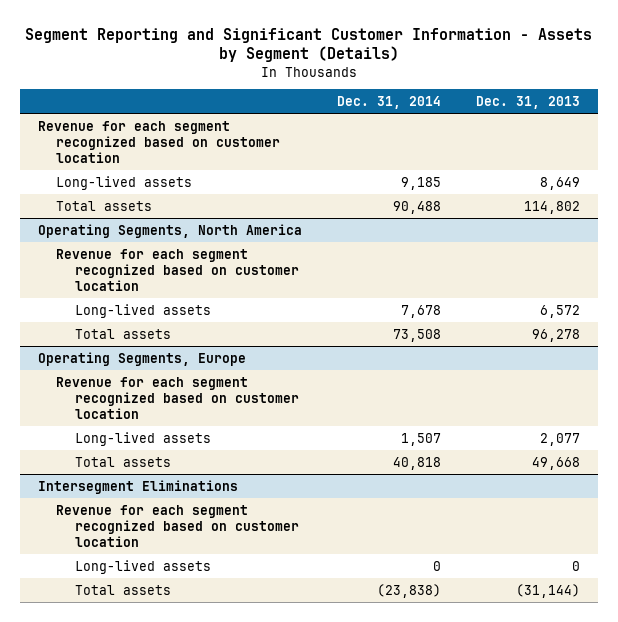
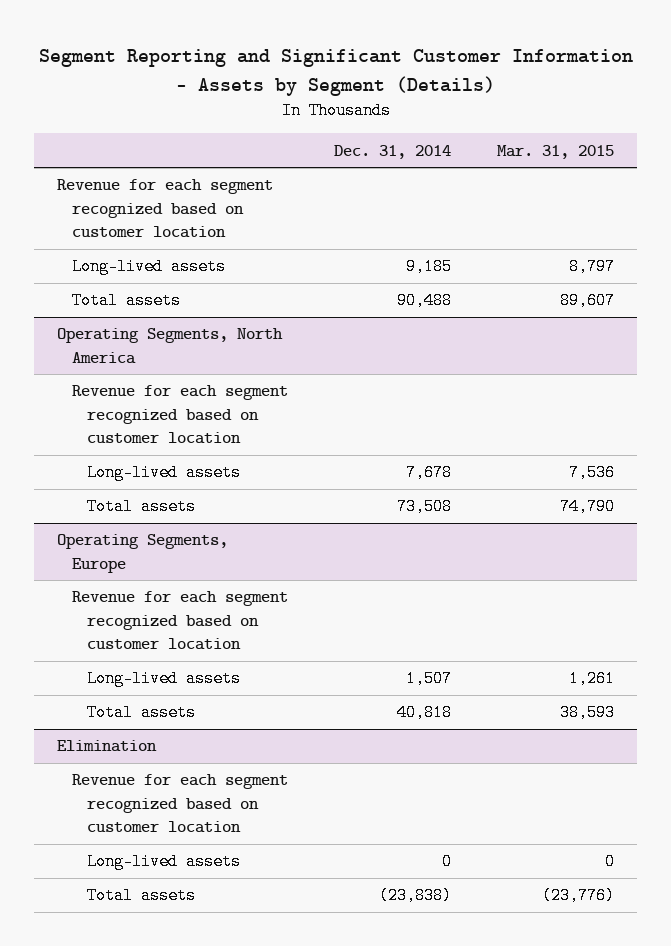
- | Dec. 31, 2014 | Dec. 31, 2013
+ | Dec. 31, 2014 | Mar. 31, 2015
- Intersegment Eliminations
+ Elimination

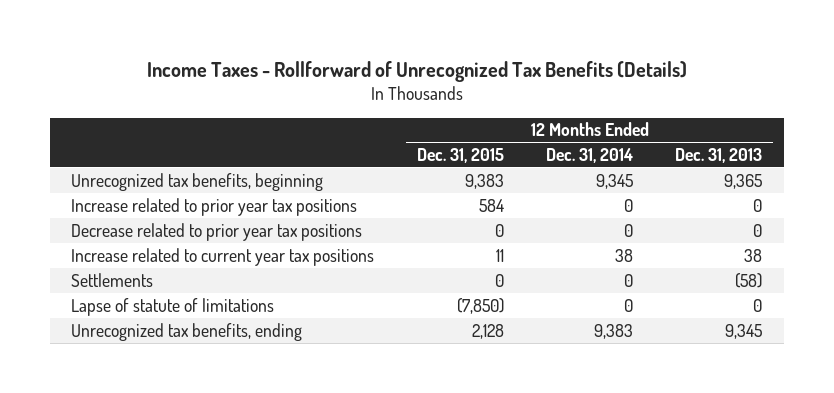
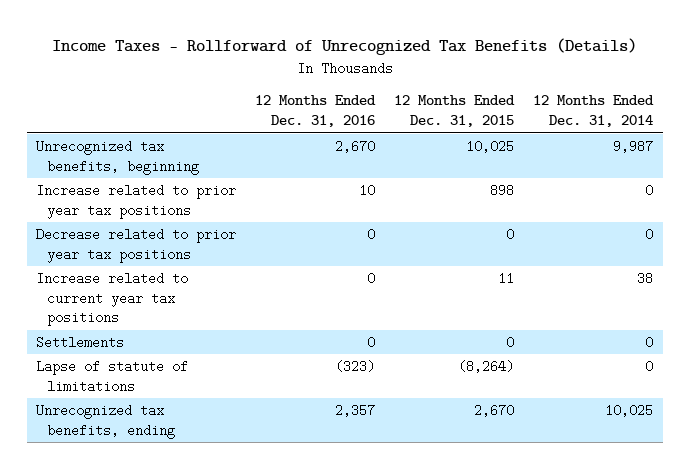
- | 12 Months Ended Dec. 31, 2015 | 12 Months Ended Dec. 31, 2014 | 12 Months Ended Dec. 31, 2013
+ | 12 Months Ended Dec. 31, 2016 | 12 Months Ended Dec. 31, 2015 | 12 Months Ended Dec. 31, 2014
- Unrecognized tax benefits, beginning | 9,383 | 9,345 | 9,365
- Increase related to prior year tax positions | 584 | 0 | 0
+ Unrecognized tax benefits, beginning | 2,670 | 10,025 | 9,987
+ Increase related to prior year tax positions | 10 | 898 | 0
- Lapse of statute of limitations | (7,850) | 0 | 0
- Unrecognized tax benefits, ending | 2,128 | 9,383 | 9,345
+ Lapse of statute of limitations | (323) | (8,264) | 0
+ Unrecognized tax benefits, ending | 2,357 | 2,670 | 10,025

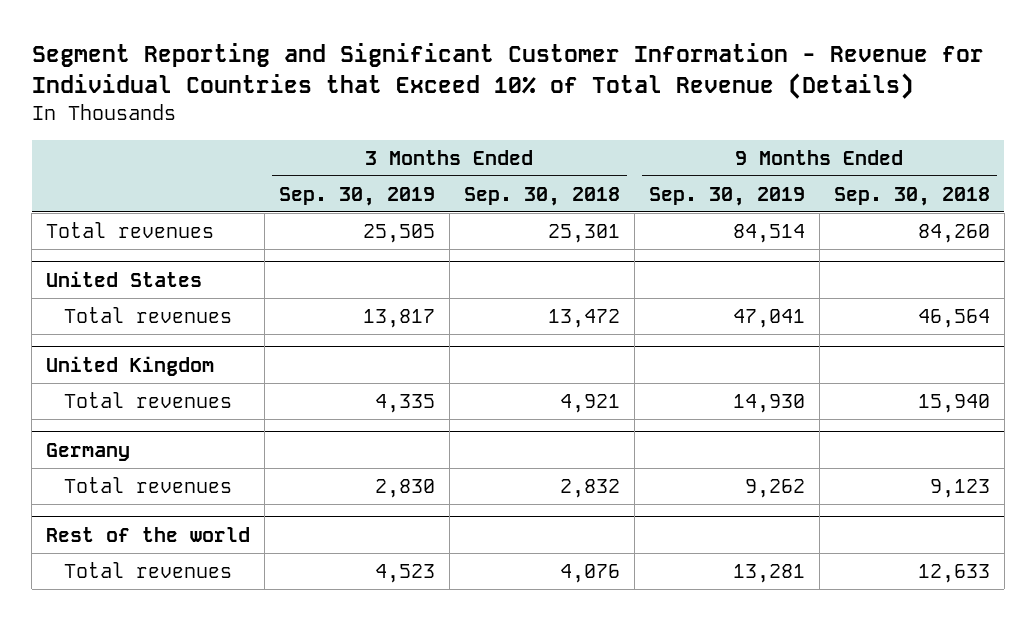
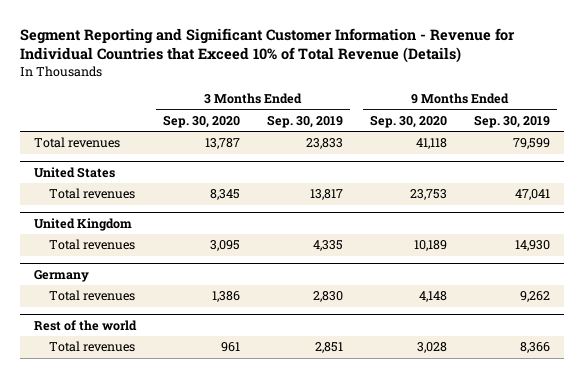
- | 3 Months Ended Sep. 30, 2019 | 3 Months Ended Sep. 30, 2018 | 9 Months Ended Sep. 30, 2019 | 9 Months Ended Sep. 30, 2018
+ | 3 Months Ended Sep. 30, 2020 | 3 Months Ended Sep. 30, 2019 | 9 Months Ended Sep. 30, 2020 | 9 Months Ended Sep. 30, 2019
- Total revenues | 25,505 | 25,301 | 84,514 | 84,260
+ Total revenues | 13,787 | 23,833 | 41,118 | 79,599
@ Rest of the world
- Total revenues | 4,523 | 4,076 | 13,281 | 12,633
+ Total revenues | 961 | 2,851 | 3,028 | 8,366

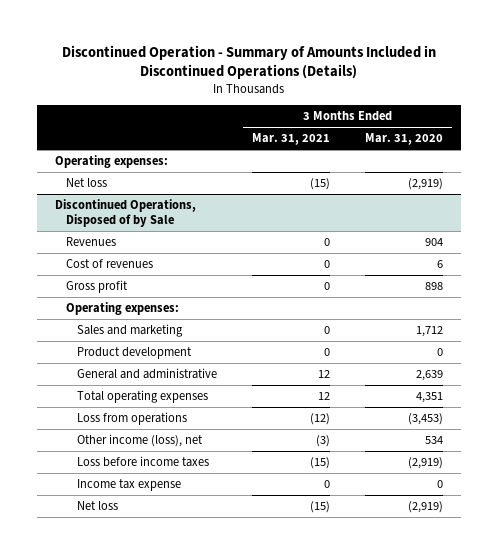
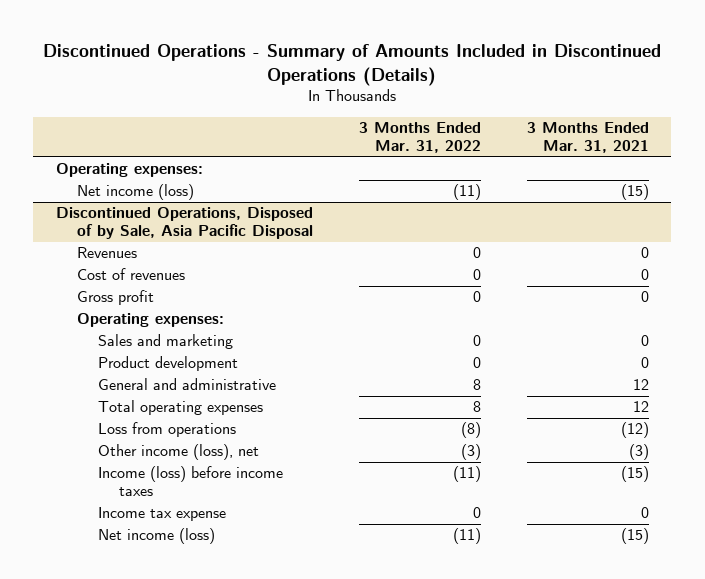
- Discontinued Operation - Summary of Amounts Included in Discontinued Operations (Details)
+ Discontinued Operations - Summary of Amounts Included in Discontinued Operations (Details)
- | 3 Months Ended Mar. 31, 2021 | 3 Months Ended Mar. 31, 2020
+ | 3 Months Ended Mar. 31, 2022 | 3 Months Ended Mar. 31, 2021
- Net loss | (15) | (2,919)
- Discontinued Operations, Disposed of by Sale
+ Net income (loss) | (11) | (15)
+ Discontinued Operations, Disposed of by Sale, Asia Pacific Disposal
- Loss before income taxes | (15) | (2,919)
+ Income (loss) before income taxes | (11) | (15)
- Net loss | (15) | (2,919)
+ Net income (loss) | (11) | (15)

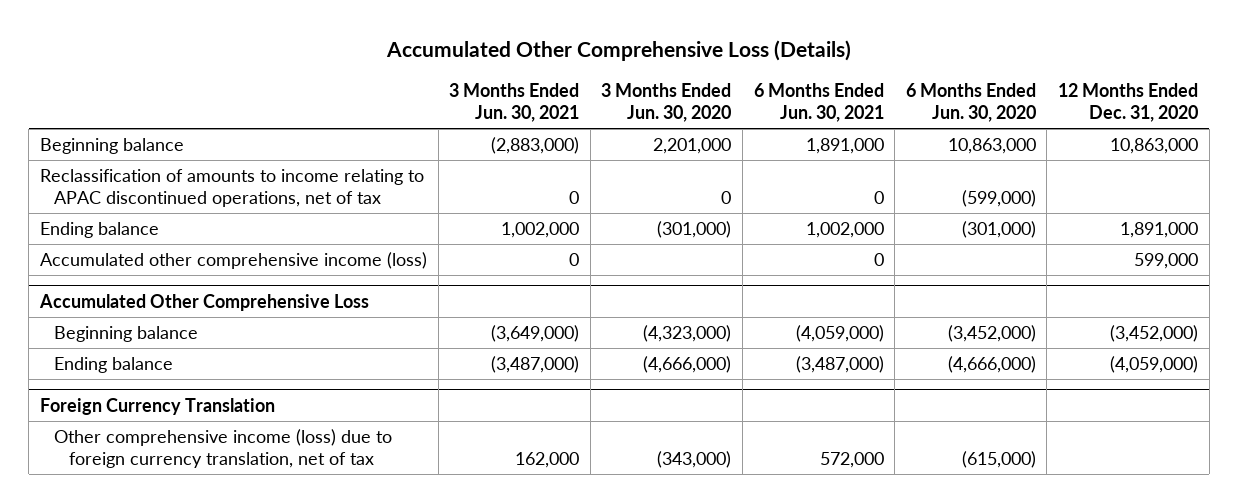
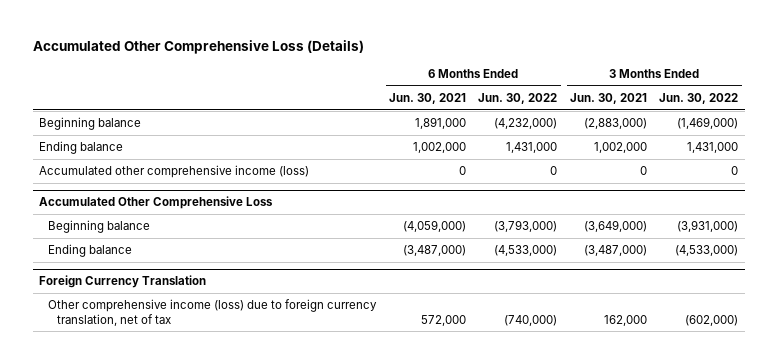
- | 3 Months Ended Jun. 30, 2021 | 3 Months Ended Jun. 30, 2020 | 6 Months Ended Jun. 30, 2021 | 6 Months Ended Jun. 30, 2020 | 12 Months Ended Dec. 31, 2020
+ | 6 Months Ended Jun. 30, 2021 | 6 Months Ended Jun. 30, 2022 | 3 Months Ended Jun. 30, 2021 | 3 Months Ended Jun. 30, 2022
- Reclassification of amounts to income relating to APAC discontinued operations, net of tax | 0 | 0 | 0 | (599,000) |

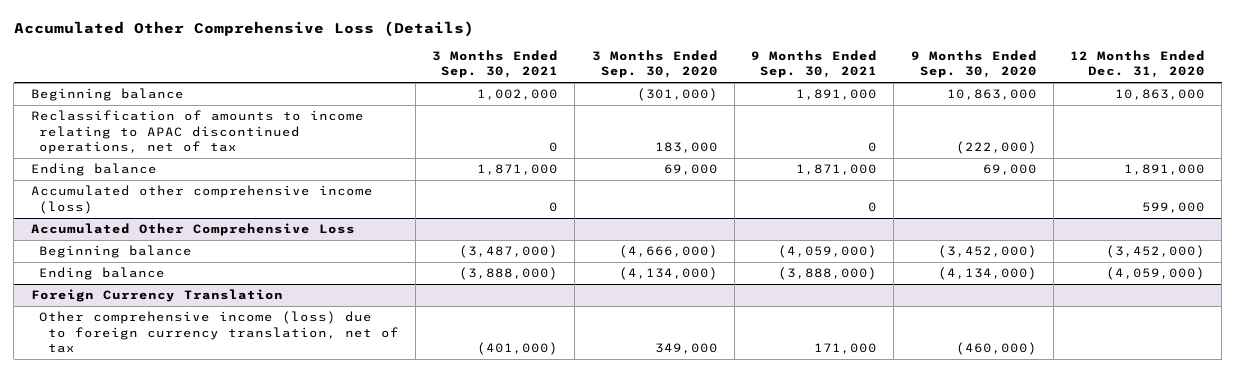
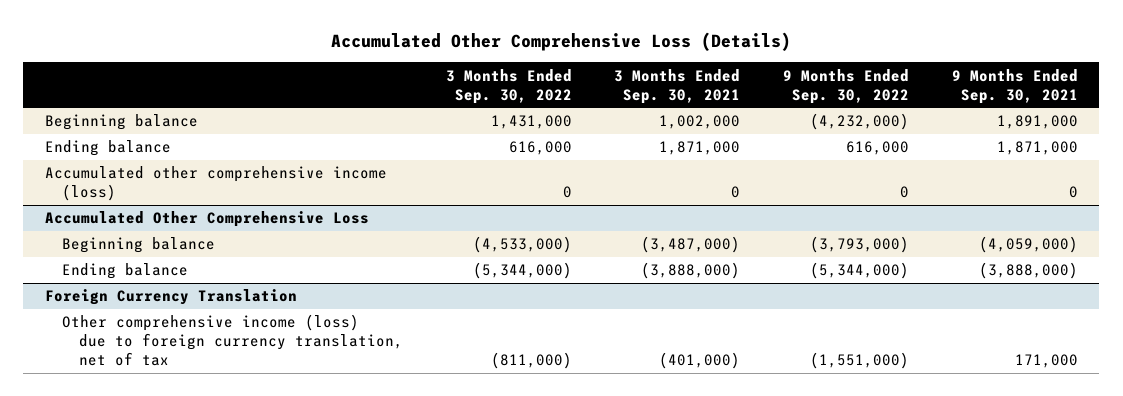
- | 3 Months Ended Sep. 30, 2021 | 3 Months Ended Sep. 30, 2020 | 9 Months Ended Sep. 30, 2021 | 9 Months Ended Sep. 30, 2020 | 12 Months Ended Dec. 31, 2020
+ | 3 Months Ended Sep. 30, 2022 | 3 Months Ended Sep. 30, 2021 | 9 Months Ended Sep. 30, 2022 | 9 Months Ended Sep. 30, 2021
- Reclassification of amounts to income relating to APAC discontinued operations, net of tax | 0 | 183,000 | 0 | (222,000) |

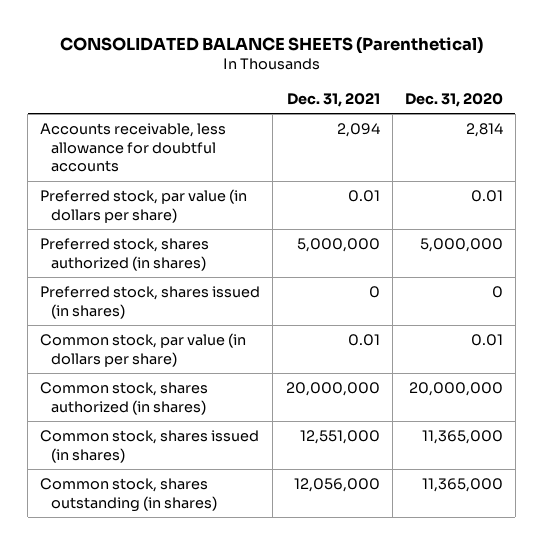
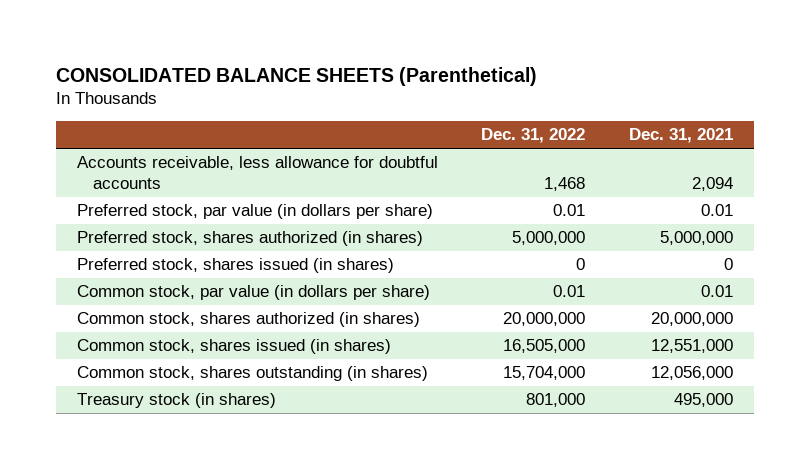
- | Dec. 31, 2021 | Dec. 31, 2020
+ | Dec. 31, 2022 | Dec. 31, 2021
+ Treasury stock (in shares) | 801,000 | 495,000

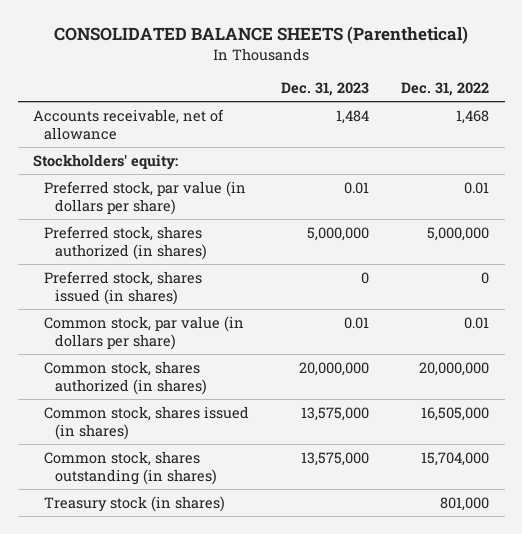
- | Dec. 31, 2022 | Dec. 31, 2021
+ | Dec. 31, 2023 | Dec. 31, 2022
- Accounts receivable, less allowance for doubtful accounts | 1,468 | 2,094
+ Accounts receivable, net of allowance | 1,484 | 1,468
+ Stockholders' equity:

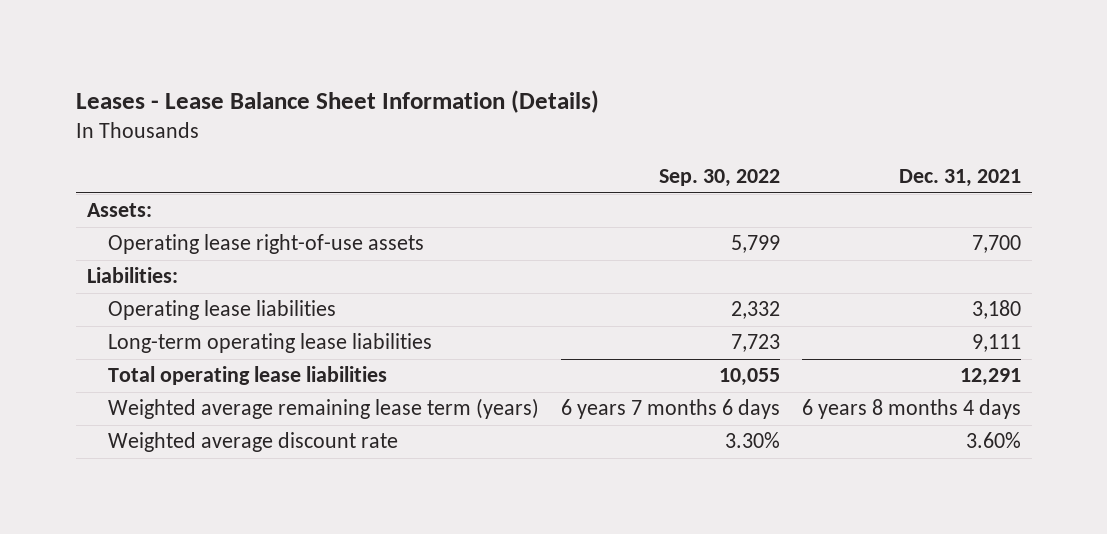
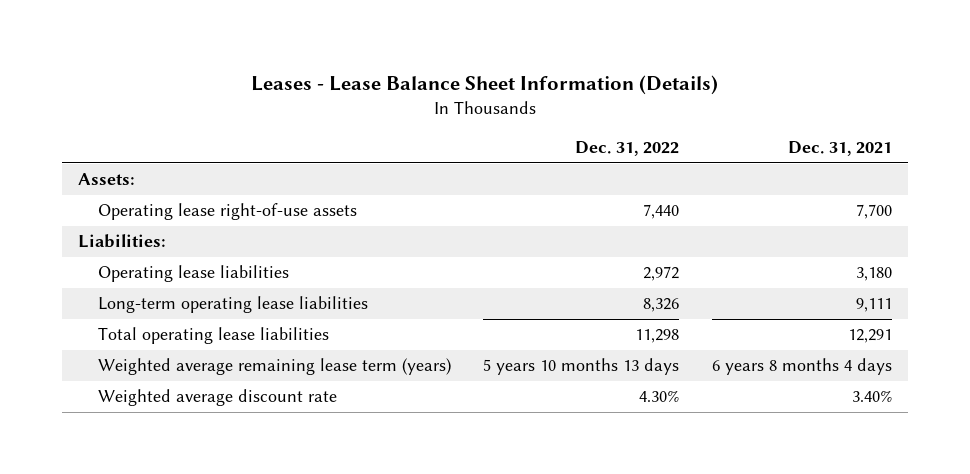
- | Sep. 30, 2022 | Dec. 31, 2021
+ | Dec. 31, 2022 | Dec. 31, 2021
- Weighted average discount rate | 3.30% | 3.60%
+ Weighted average discount rate | 4.30% | 3.40%

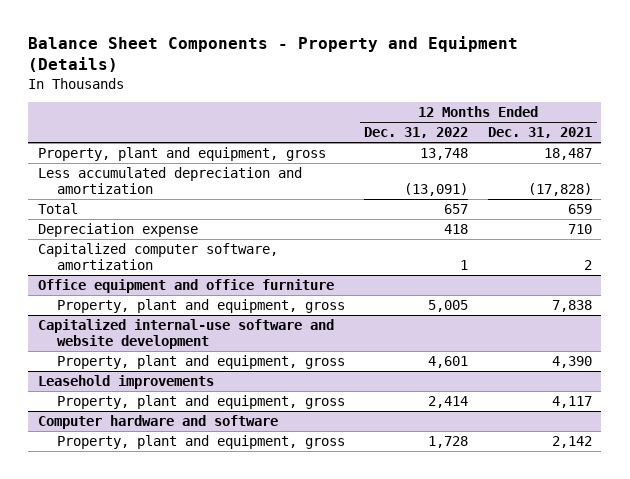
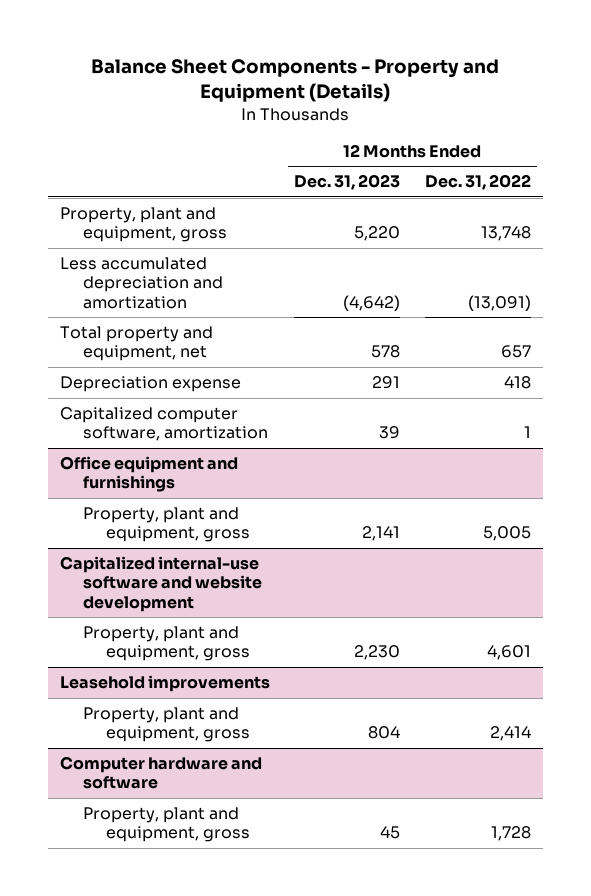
- | 12 Months Ended Dec. 31, 2022 | 12 Months Ended Dec. 31, 2021
+ | 12 Months Ended Dec. 31, 2023 | 12 Months Ended Dec. 31, 2022
- Total | 657 | 659
+ Total property and equipment, net | 578 | 657
- Office equipment and office furniture
+ Office equipment and furnishings

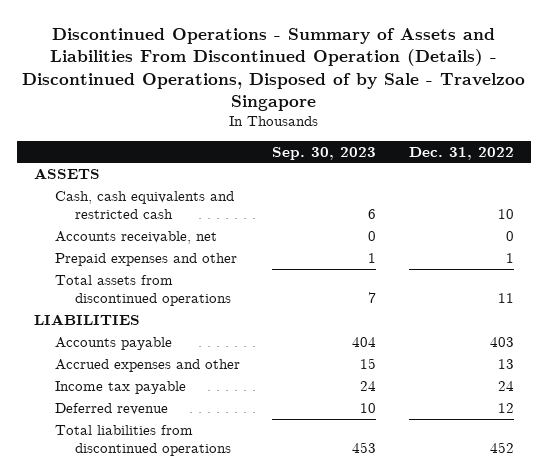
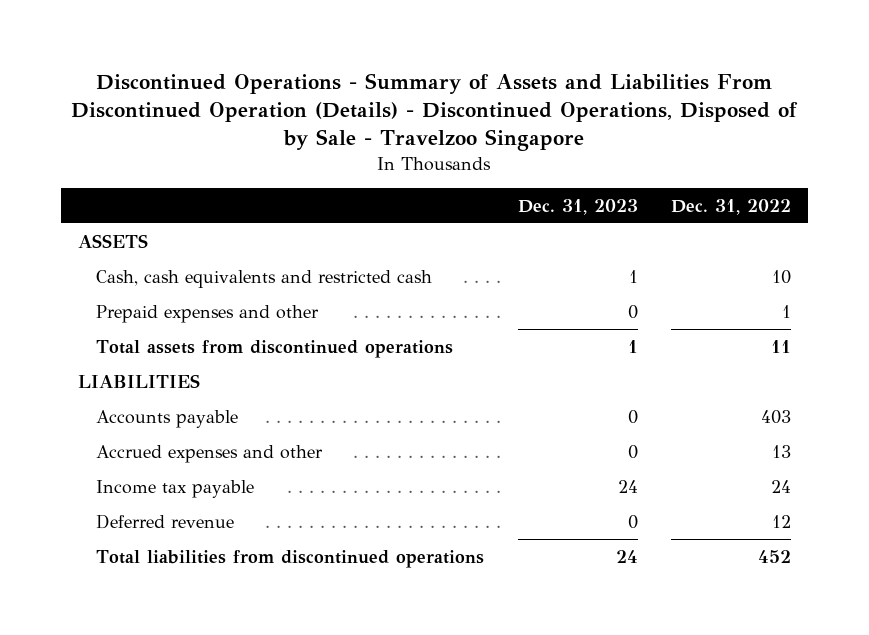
- | Sep. 30, 2023 | Dec. 31, 2022
+ | Dec. 31, 2023 | Dec. 31, 2022
- Accounts receivable, net | 0 | 0

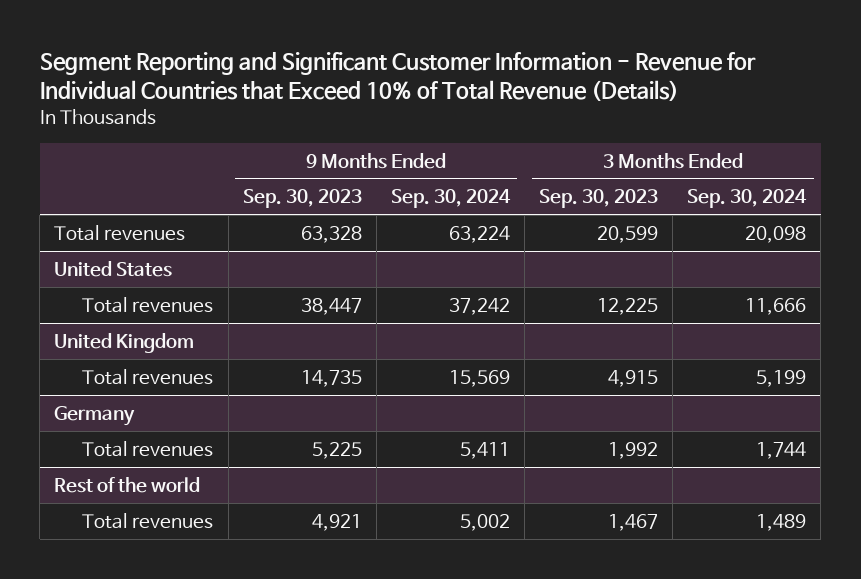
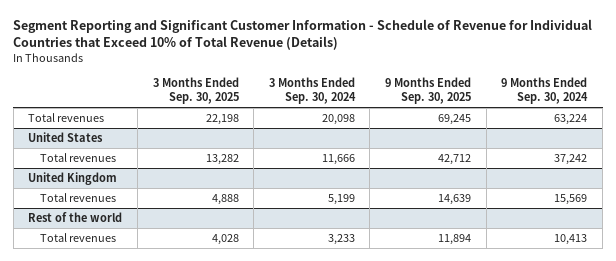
- Segment Reporting and Significant Customer Information - Revenue for Individual Countries that Exceed 10% of Total Revenue (Details)
+ Segment Reporting and Significant Customer Information - Schedule of Revenue for Individual Countries that Exceed 10% of Total Revenue (Details)
- | 9 Months Ended Sep. 30, 2023 | 9 Months Ended Sep. 30, 2024 | 3 Months Ended Sep. 30, 2023 | 3 Months Ended Sep. 30, 2024
+ | 3 Months Ended Sep. 30, 2025 | 3 Months Ended Sep. 30, 2024 | 9 Months Ended Sep. 30, 2025 | 9 Months Ended Sep. 30, 2024
- Germany
- Total revenues | 5,225 | 5,411 | 1,992 | 1,744
@ Rest of the world
- Total revenues | 4,921 | 5,002 | 1,467 | 1,489
+ Total revenues | 4,028 | 3,233 | 11,894 | 10,413

